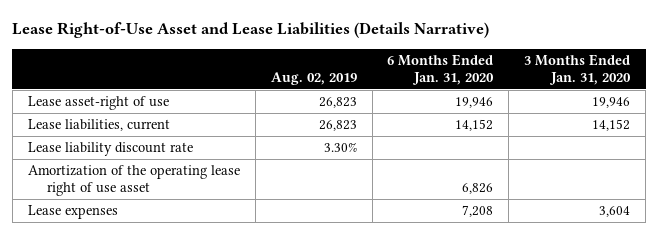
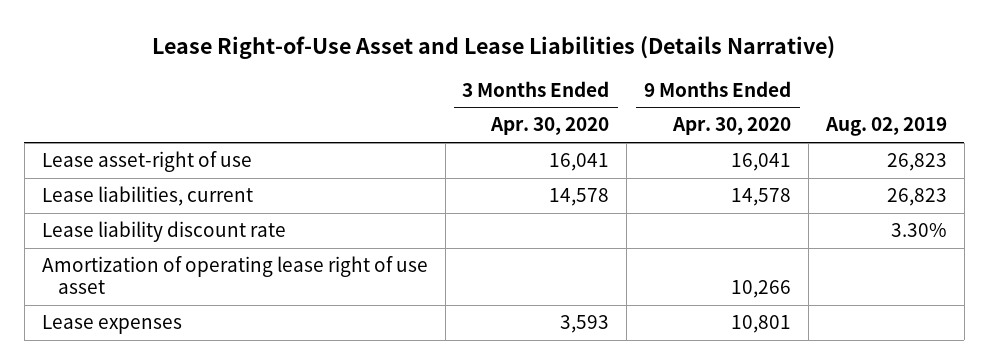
- | Aug. 02, 2019 | 6 Months Ended Jan. 31, 2020 | 3 Months Ended Jan. 31, 2020
+ | 3 Months Ended Apr. 30, 2020 | 9 Months Ended Apr. 30, 2020 | Aug. 02, 2019
- Amortization of the operating lease right of use asset | | 6,826 |
+ Amortization of operating lease right of use asset | | 10,266 |

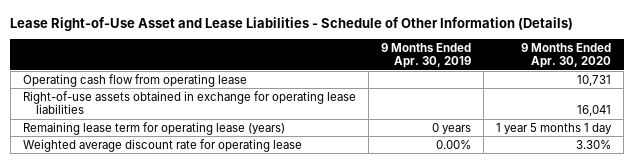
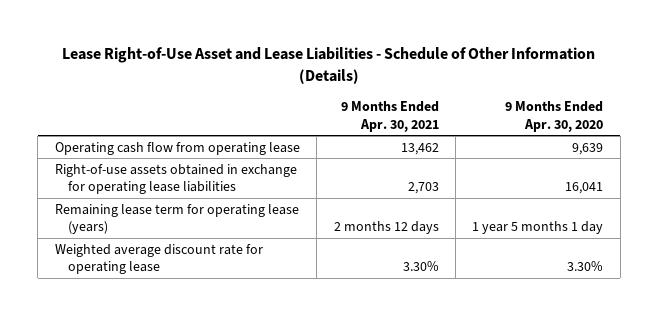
- | 9 Months Ended Apr. 30, 2019 | 9 Months Ended Apr. 30, 2020
+ | 9 Months Ended Apr. 30, 2021 | 9 Months Ended Apr. 30, 2020
- Operating cash flow from operating lease | | 10,731
+ Operating cash flow from operating lease | 13,462 | 9,639

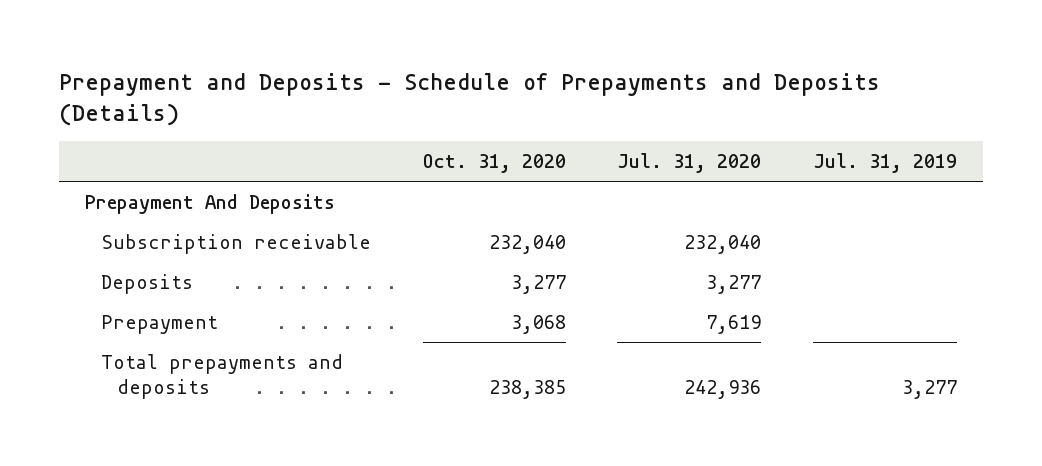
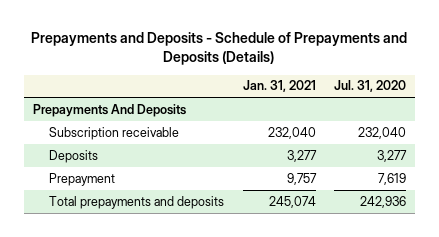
- Prepayment and Deposits - Schedule of Prepayments and Deposits (Details)
+ Prepayments and Deposits - Schedule of Prepayments and Deposits (Details)
- | Oct. 31, 2020 | Jul. 31, 2020 | Jul. 31, 2019
+ | Jan. 31, 2021 | Jul. 31, 2020
- Prepayment And Deposits
+ Prepayments And Deposits

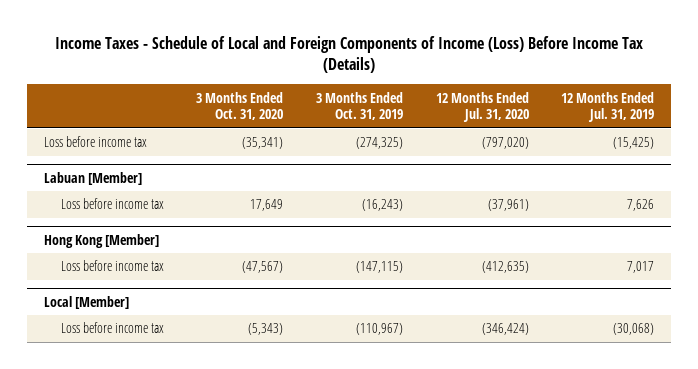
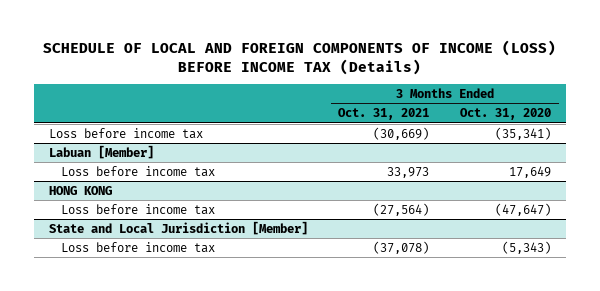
- Income Taxes - Schedule of Local and Foreign Components of Income (Loss) Before Income Tax (Details)
+ SCHEDULE OF LOCAL AND FOREIGN COMPONENTS OF INCOME (LOSS) BEFORE INCOME TAX (Details)
- | 3 Months Ended Oct. 31, 2020 | 3 Months Ended Oct. 31, 2019 | 12 Months Ended Jul. 31, 2020 | 12 Months Ended Jul. 31, 2019
+ | 3 Months Ended Oct. 31, 2021 | 3 Months Ended Oct. 31, 2020
- Hong Kong [Member]
- Loss before income tax | (47,567) | (147,115) | (412,635) | 7,017
- Local [Member]
+ HONG KONG
+ Loss before income tax | (27,564) | (47,647)
+ State and Local Jurisdiction [Member]

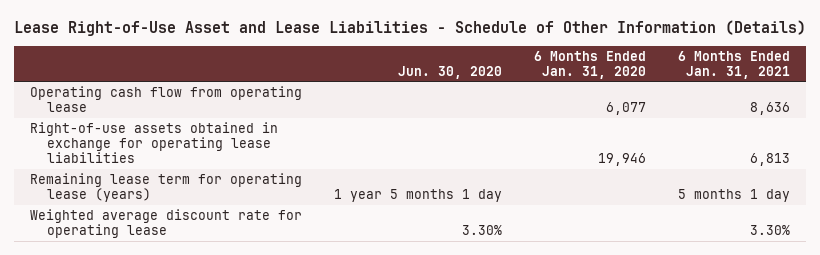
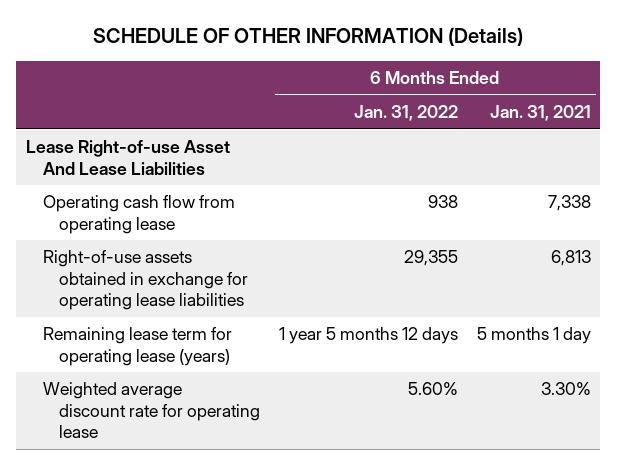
- Lease Right-of-Use Asset and Lease Liabilities - Schedule of Other Information (Details)
+ SCHEDULE OF OTHER INFORMATION (Details)
- | Jun. 30, 2020 | 6 Months Ended Jan. 31, 2020 | 6 Months Ended Jan. 31, 2021
+ | 6 Months Ended Jan. 31, 2022 | 6 Months Ended Jan. 31, 2021
- Operating cash flow from operating lease | | 6,077 | 8,636
+ Lease Right-of-use Asset And Lease Liabilities
+ Operating cash flow from operating lease | 938 | 7,338

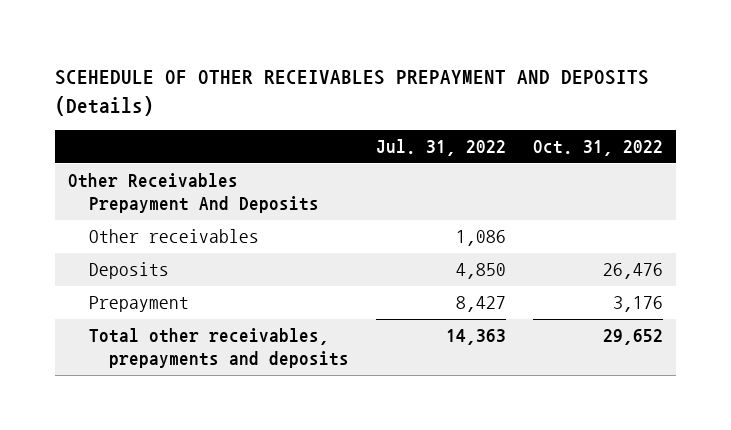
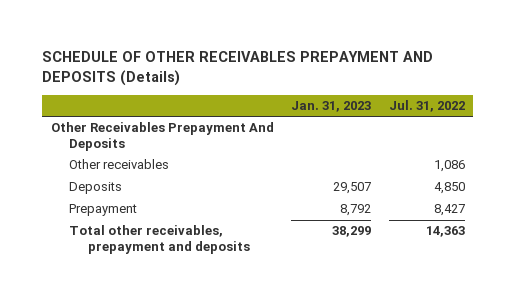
- SCEHEDULE OF OTHER RECEIVABLES PREPAYMENT AND DEPOSITS (Details)
+ SCHEDULE OF OTHER RECEIVABLES PREPAYMENT AND DEPOSITS (Details)
- | Jul. 31, 2022 | Oct. 31, 2022
+ | Jan. 31, 2023 | Jul. 31, 2022
- Total other receivables, prepayments and deposits | 14,363 | 29,652
+ Total other receivables, prepayment and deposits | 38,299 | 14,363

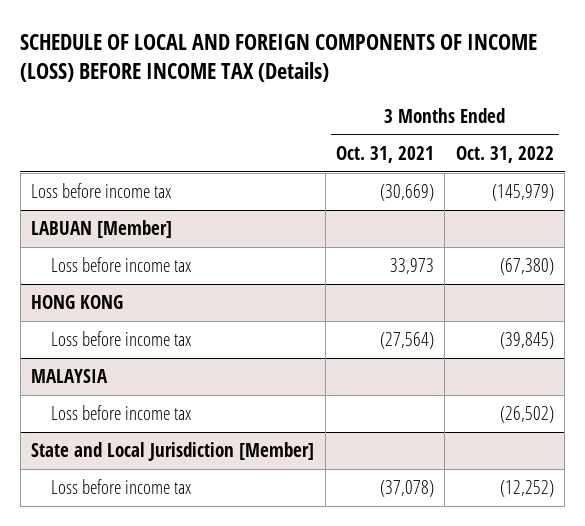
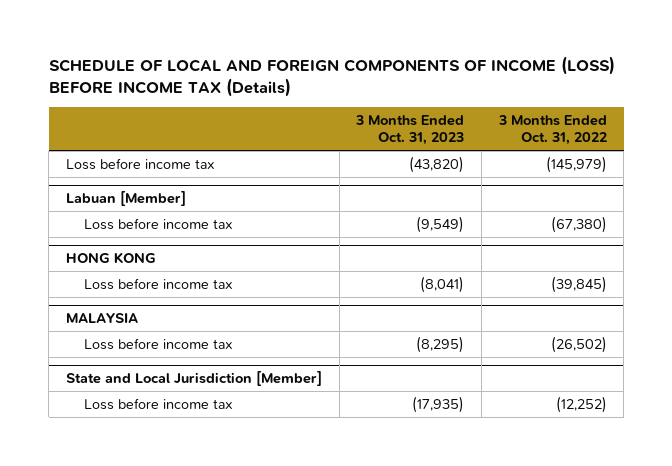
- | 3 Months Ended Oct. 31, 2021 | 3 Months Ended Oct. 31, 2022
+ | 3 Months Ended Oct. 31, 2023 | 3 Months Ended Oct. 31, 2022
- LABUAN [Member]
+ Labuan [Member]

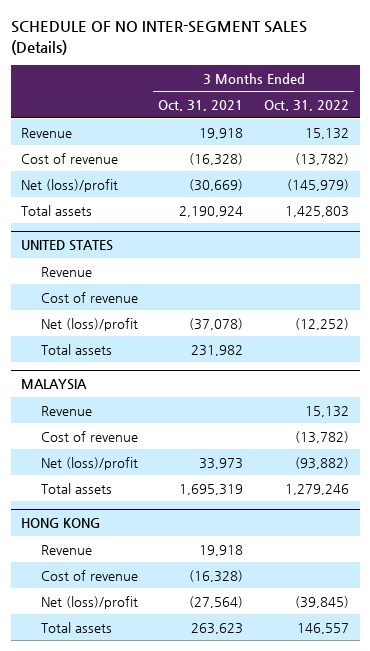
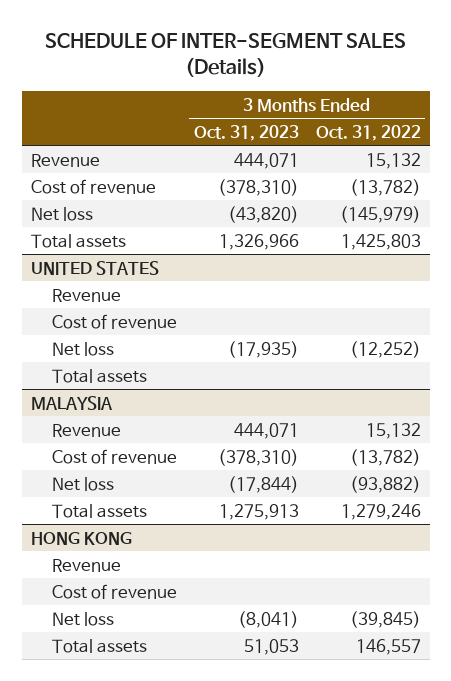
- SCHEDULE OF NO INTER-SEGMENT SALES (Details)
+ SCHEDULE OF INTER-SEGMENT SALES (Details)
- | 3 Months Ended Oct. 31, 2021 | 3 Months Ended Oct. 31, 2022
+ | 3 Months Ended Oct. 31, 2023 | 3 Months Ended Oct. 31, 2022
- Net (loss)/profit | (30,669) | (145,979)
+ Net loss | (43,820) | (145,979)
@ UNITED STATES
- Net (loss)/profit | (37,078) | (12,252)
+ Net loss | (17,935) | (12,252)
@ MALAYSIA
- Net (loss)/profit | 33,973 | (93,882)
+ Net loss | (17,844) | (93,882)
@ HONG KONG
- Net (loss)/profit | (27,564) | (39,845)
+ Net loss | (8,041) | (39,845)

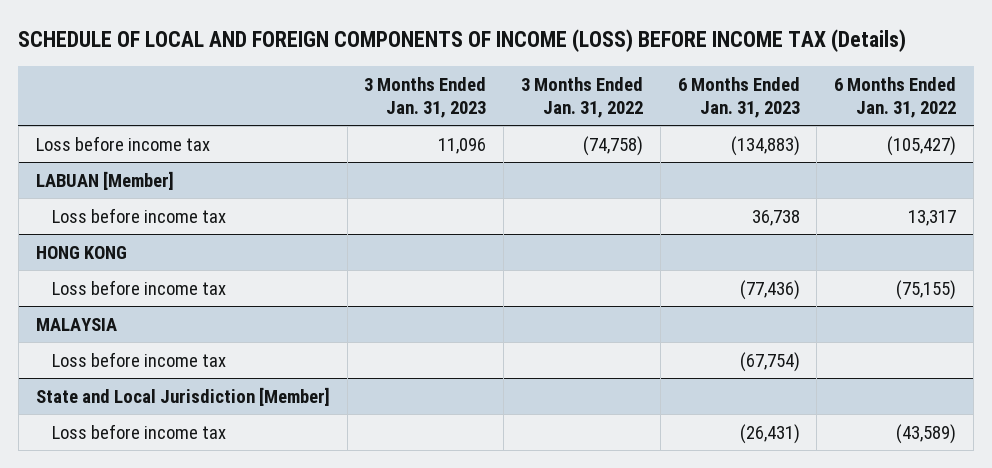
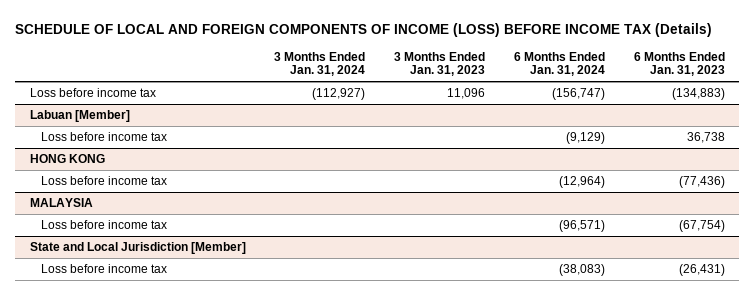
- | 3 Months Ended Jan. 31, 2023 | 3 Months Ended Jan. 31, 2022 | 6 Months Ended Jan. 31, 2023 | 6 Months Ended Jan. 31, 2022
+ | 3 Months Ended Jan. 31, 2024 | 3 Months Ended Jan. 31, 2023 | 6 Months Ended Jan. 31, 2024 | 6 Months Ended Jan. 31, 2023
- LABUAN [Member]
+ Labuan [Member]

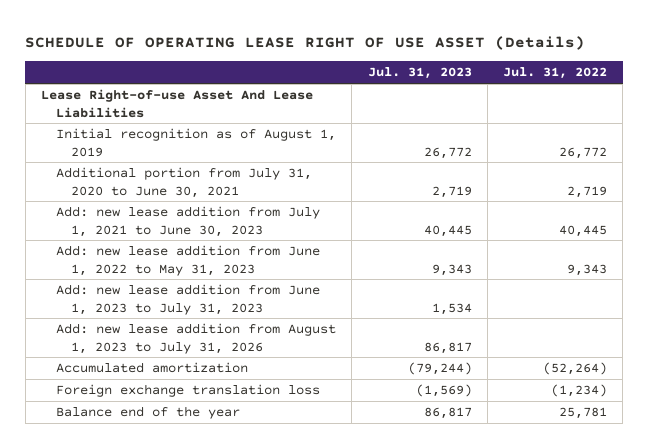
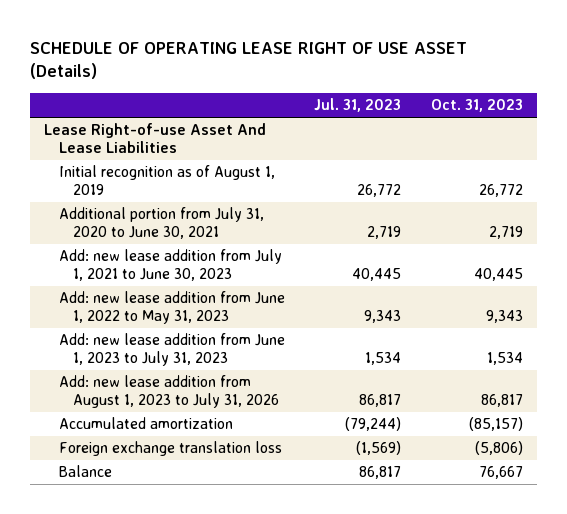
- | Jul. 31, 2023 | Jul. 31, 2022
+ | Jul. 31, 2023 | Oct. 31, 2023
- Balance end of the year | 86,817 | 25,781
+ Balance | 86,817 | 76,667

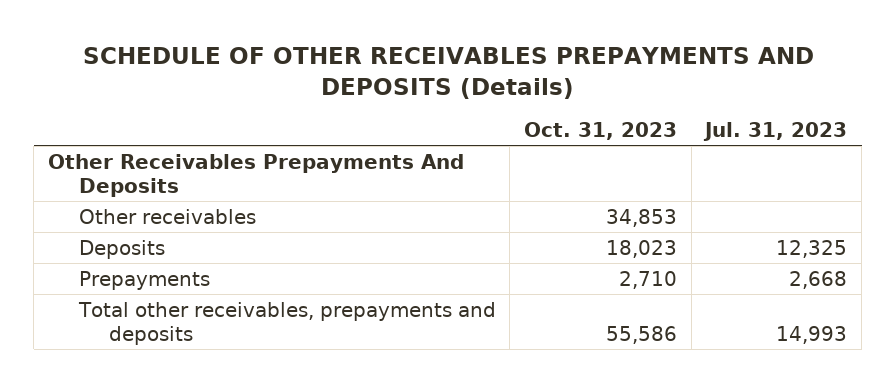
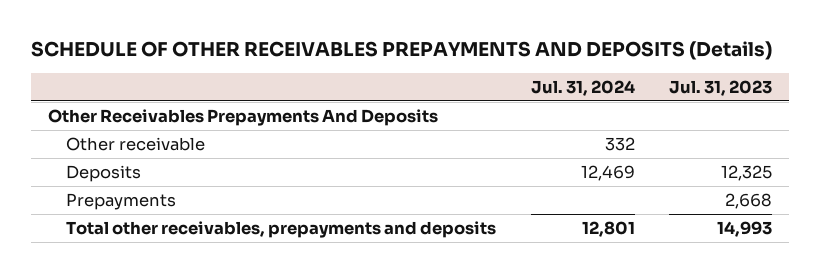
- | Oct. 31, 2023 | Jul. 31, 2023
+ | Jul. 31, 2024 | Jul. 31, 2023
- Other receivables | 34,853 |
+ Other receivable | 332 |

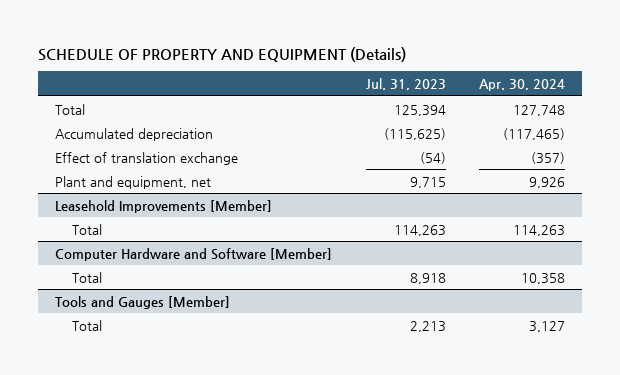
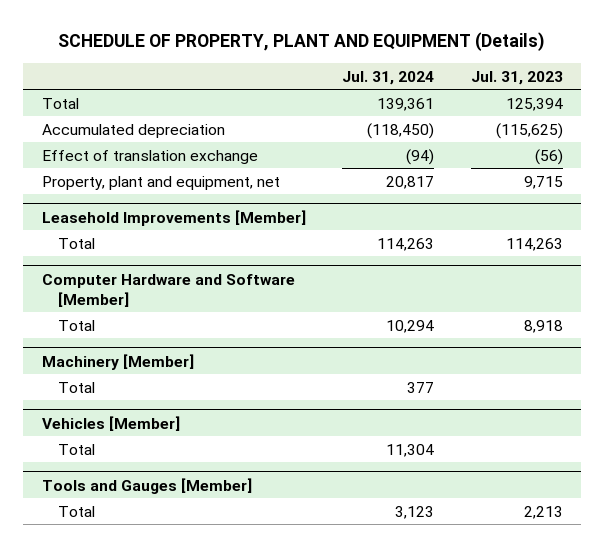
- SCHEDULE OF PROPERTY AND EQUIPMENT (Details)
+ SCHEDULE OF PROPERTY, PLANT AND EQUIPMENT (Details)
- | Jul. 31, 2023 | Apr. 30, 2024
+ | Jul. 31, 2024 | Jul. 31, 2023
- Effect of translation exchange | (54) | (357)
- Plant and equipment, net | 9,715 | 9,926
+ Effect of translation exchange | (94) | (56)
+ Property, plant and equipment, net | 20,817 | 9,715
+ Machinery [Member]
+ Total | 377 |
+ Vehicles [Member]
+ Total | 11,304 |

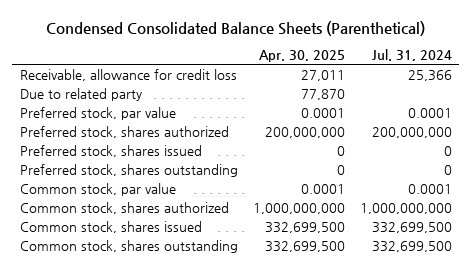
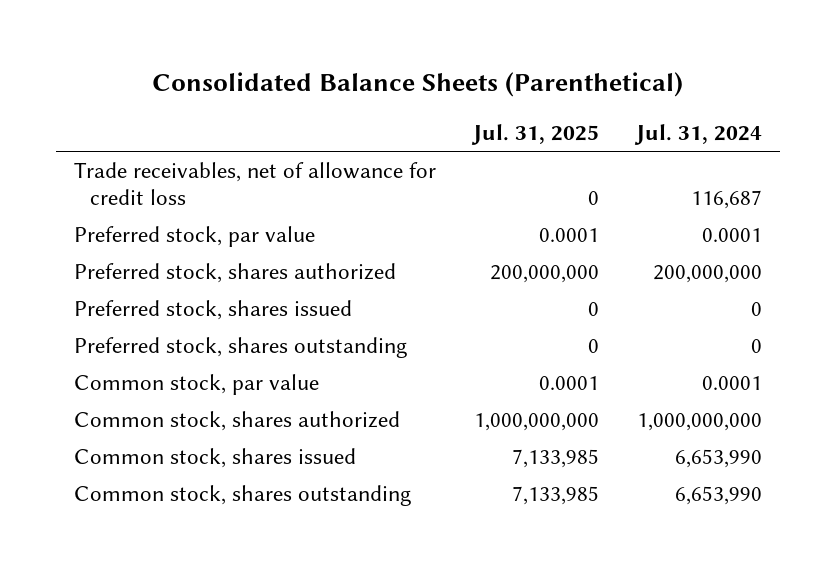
- Condensed Consolidated Balance Sheets (Parenthetical)
+ Consolidated Balance Sheets (Parenthetical)
- | Apr. 30, 2025 | Jul. 31, 2024
+ | Jul. 31, 2025 | Jul. 31, 2024
- Receivable, allowance for credit loss | 27,011 | 25,366
- Due to related party | 77,870 |
+ Trade receivables, net of allowance for credit loss | 0 | 116,687
- Common stock, shares issued | 332,699,500 | 332,699,500
- Common stock, shares outstanding | 332,699,500 | 332,699,500
+ Common stock, shares issued | 7,133,985 | 6,653,990
+ Common stock, shares outstanding | 7,133,985 | 6,653,990

